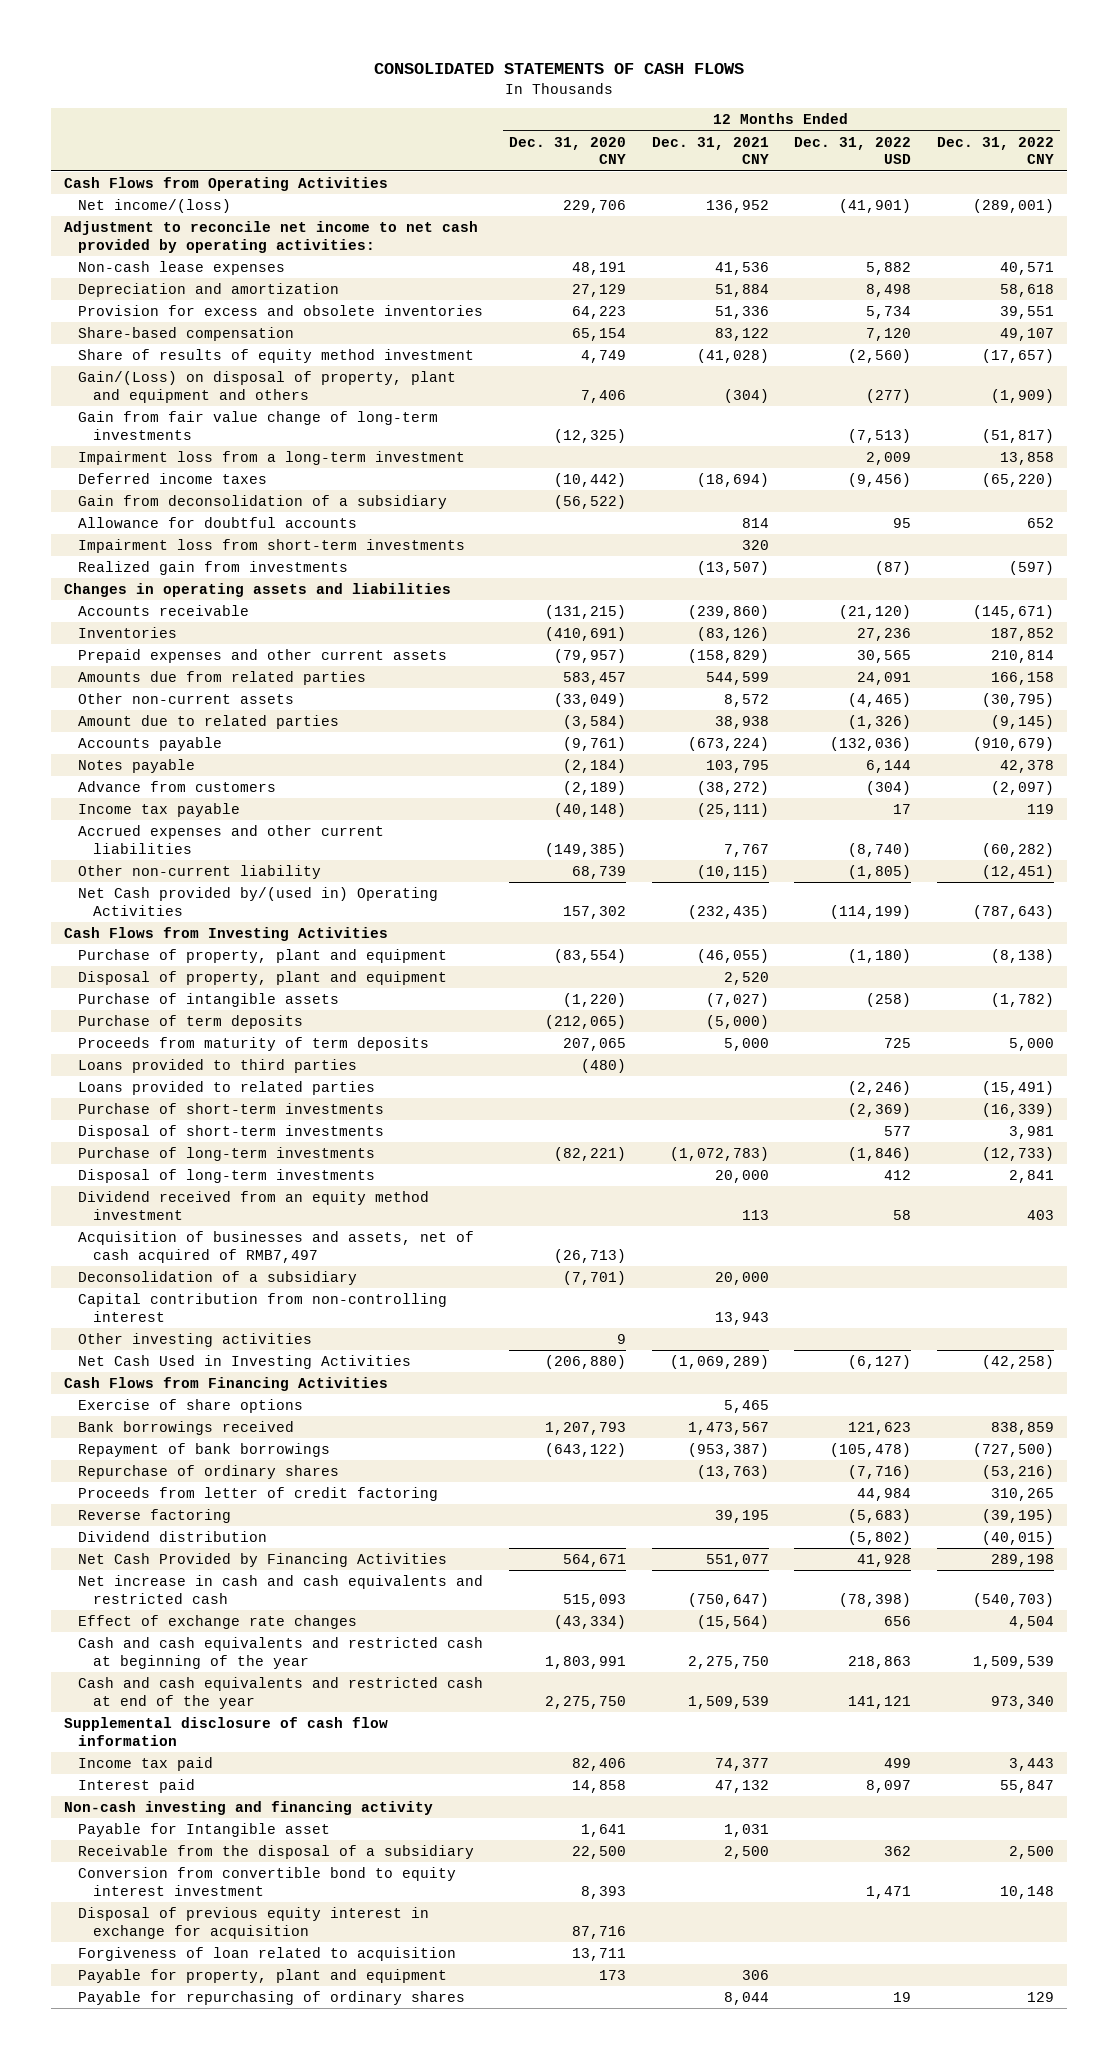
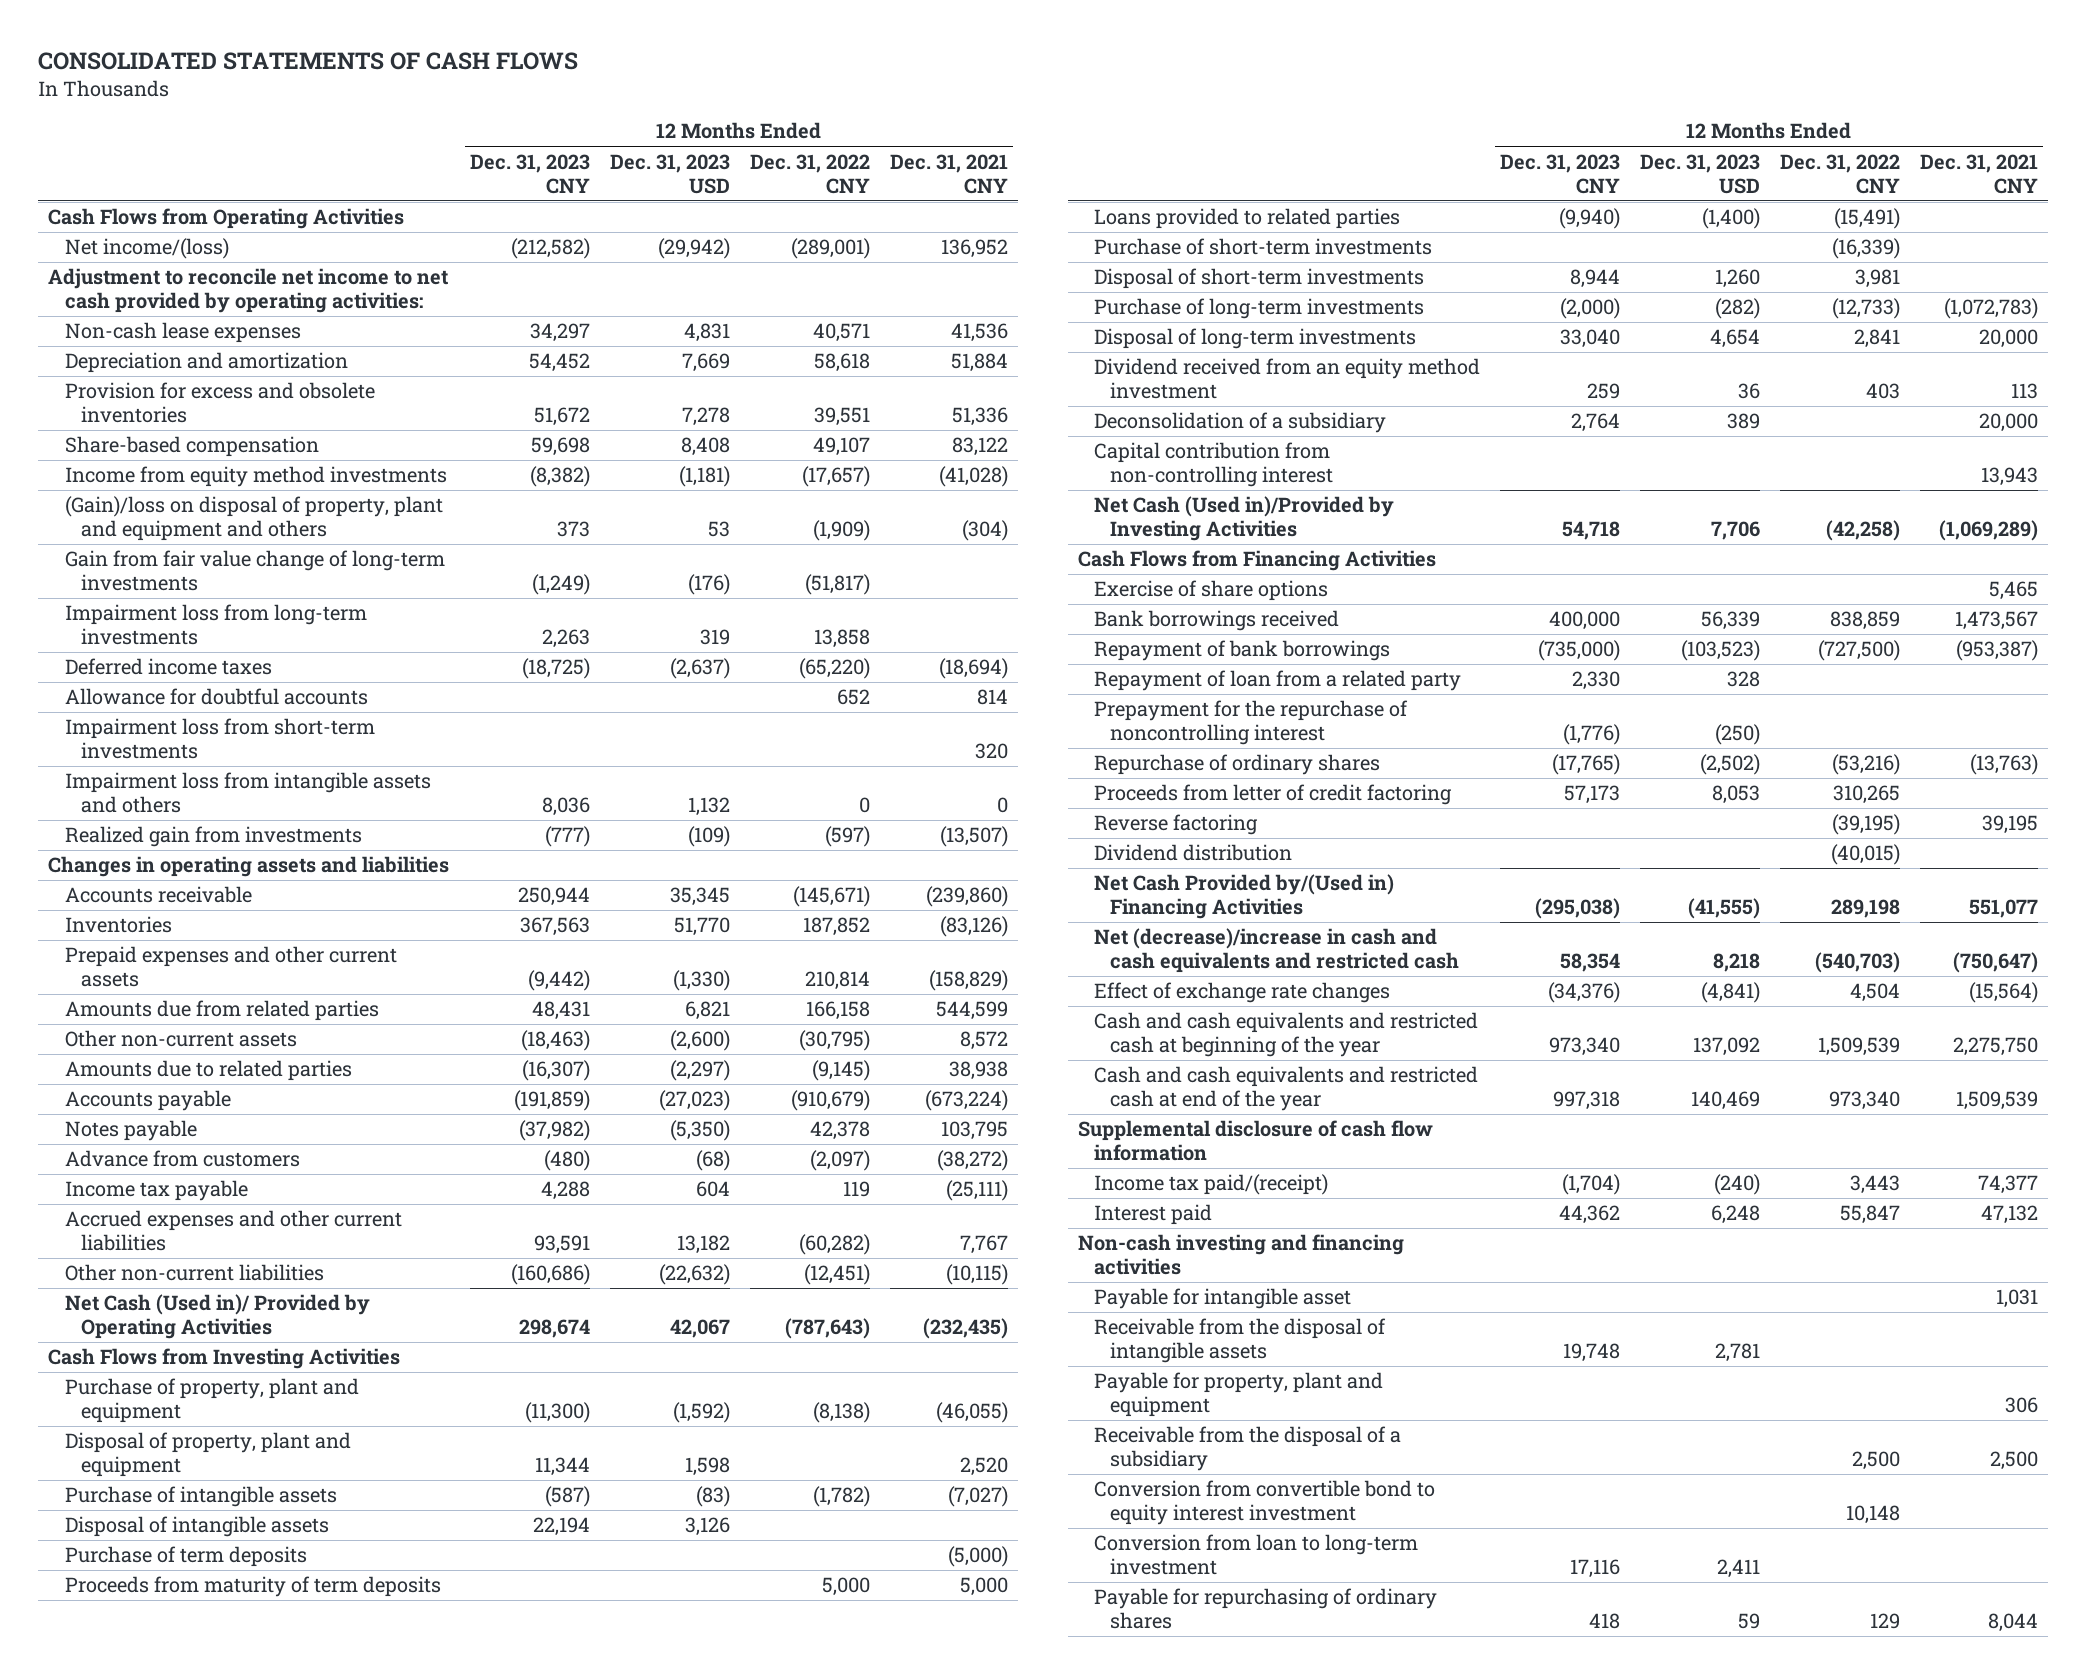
- | 12 Months Ended Dec. 31, 2020 CNY | 12 Months Ended Dec. 31, 2021 CNY | 12 Months Ended Dec. 31, 2022 USD | 12 Months Ended Dec. 31, 2022 CNY
+ | 12 Months Ended Dec. 31, 2023 CNY | 12 Months Ended Dec. 31, 2023 USD | 12 Months Ended Dec. 31, 2022 CNY | 12 Months Ended Dec. 31, 2021 CNY
- Share of results of equity method investment | 4,749 | (41,028) | (2,560) | (17,657)
- Gain/(Loss) on disposal of property, plant and equipment and others | 7,406 | (304) | (277) | (1,909)
+ Income from equity method investments | (8,382) | (1,181) | (17,657) | (41,028)
+ (Gain)/loss on disposal of property, plant and equipment and others | 373 | 53 | (1,909) | (304)
- Impairment loss from a long-term investment | | | 2,009 | 13,858
+ Impairment loss from long-term investments | 2,263 | 319 | 13,858 |
- Gain from deconsolidation of a subsidiary | (56,522) | | |
+ Impairment loss from intangible assets and others | 8,036 | 1,132 | 0 | 0
- Amount due to related parties | (3,584) | 38,938 | (1,326) | (9,145)
+ Amounts due to related parties | (16,307) | (2,297) | (9,145) | 38,938
- Other non-current liability | 68,739 | (10,115) | (1,805) | (12,451)
- Net Cash provided by/(used in) Operating Activities | 157,302 | (232,435) | (114,199) | (787,643)
+ Other non-current liabilities | (160,686) | (22,632) | (12,451) | (10,115)
+ Net Cash (Used in)/ Provided by Operating Activities | 298,674 | 42,067 | (787,643) | (232,435)
+ Disposal of intangible assets | 22,194 | 3,126 | |
- Loans provided to third parties | (480) | | |
- Acquisition of businesses and assets, net of cash acquired of RMB7,497 | (26,713) | | |
- Other investing activities | 9 | | |
- Net Cash Used in Investing Activities | (206,880) | (1,069,289) | (6,127) | (42,258)
+ Net Cash (Used in)/Provided by Investing Activities | 54,718 | 7,706 | (42,258) | (1,069,289)
+ Repayment of loan from a related party | 2,330 | 328 | |
+ Prepayment for the repurchase of noncontrolling interest | (1,776) | (250) | |
- Net Cash Provided by Financing Activities | 564,671 | 551,077 | 41,928 | 289,198
- Net increase in cash and cash equivalents and restricted cash | 515,093 | (750,647) | (78,398) | (540,703)
+ Net Cash Provided by/(Used in) Financing Activities | (295,038) | (41,555) | 289,198 | 551,077
+ Net (decrease)/increase in cash and cash equivalents and restricted cash | 58,354 | 8,218 | (540,703) | (750,647)
- Income tax paid | 82,406 | 74,377 | 499 | 3,443
+ Income tax paid/(receipt) | (1,704) | (240) | 3,443 | 74,377
- Non-cash investing and financing activity
- Payable for Intangible asset | 1,641 | 1,031 | |
+ Non-cash investing and financing activities
+ Payable for intangible asset | | | | 1,031
+ Receivable from the disposal of intangible assets | 19,748 | 2,781 | |
moved up: Payable for property, plant and equipment | | | | 306
- Disposal of previous equity interest in exchange for acquisition | 87,716 | | |
- Forgiveness of loan related to acquisition | 13,711 | | |
+ Conversion from loan to long-term investment | 17,116 | 2,411 | |

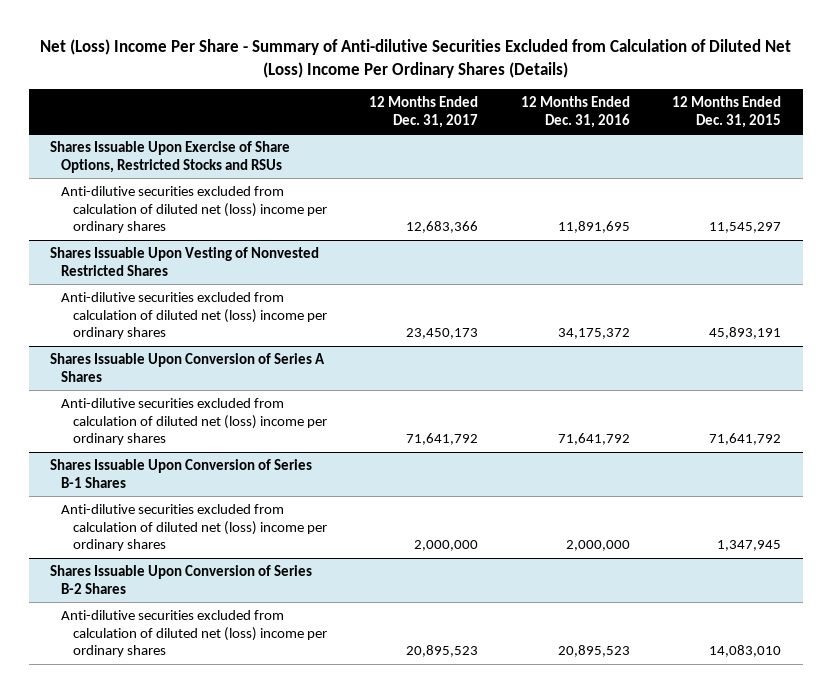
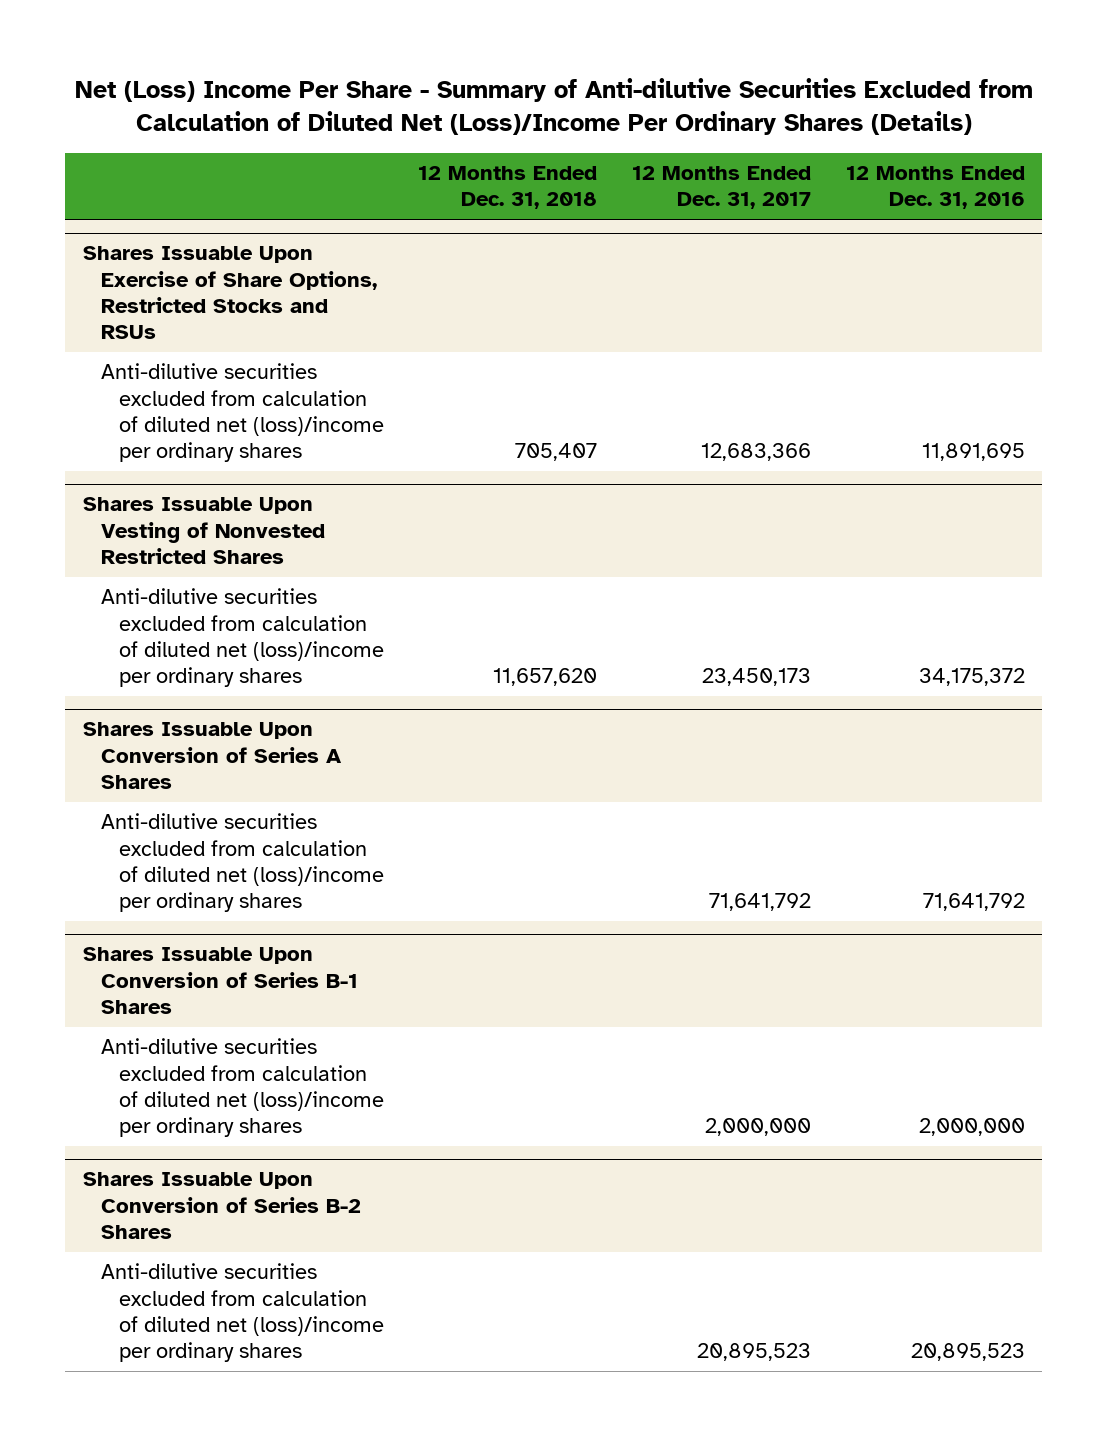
- Net (Loss) Income Per Share - Summary of Anti-dilutive Securities Excluded from Calculation of Diluted Net (Loss) Income Per Ordinary Shares (Details)
+ Net (Loss) Income Per Share - Summary of Anti-dilutive Securities Excluded from Calculation of Diluted Net (Loss)/Income Per Ordinary Shares (Details)
- | 12 Months Ended Dec. 31, 2017 | 12 Months Ended Dec. 31, 2016 | 12 Months Ended Dec. 31, 2015
+ | 12 Months Ended Dec. 31, 2018 | 12 Months Ended Dec. 31, 2017 | 12 Months Ended Dec. 31, 2016
@ Shares Issuable Upon Exercise of Share Options, Restricted Stocks and RSUs
- Anti-dilutive securities excluded from calculation of diluted net (loss) income per ordinary shares | 12,683,366 | 11,891,695 | 11,545,297
+ Anti-dilutive securities excluded from calculation of diluted net (loss)/income per ordinary shares | 705,407 | 12,683,366 | 11,891,695
@ Shares Issuable Upon Vesting of Nonvested Restricted Shares
- Anti-dilutive securities excluded from calculation of diluted net (loss) income per ordinary shares | 23,450,173 | 34,175,372 | 45,893,191
+ Anti-dilutive securities excluded from calculation of diluted net (loss)/income per ordinary shares | 11,657,620 | 23,450,173 | 34,175,372
@ Shares Issuable Upon Conversion of Series A Shares
- Anti-dilutive securities excluded from calculation of diluted net (loss) income per ordinary shares | 71,641,792 | 71,641,792 | 71,641,792
+ Anti-dilutive securities excluded from calculation of diluted net (loss)/income per ordinary shares | | 71,641,792 | 71,641,792
@ Shares Issuable Upon Conversion of Series B-1 Shares
- Anti-dilutive securities excluded from calculation of diluted net (loss) income per ordinary shares | 2,000,000 | 2,000,000 | 1,347,945
+ Anti-dilutive securities excluded from calculation of diluted net (loss)/income per ordinary shares | | 2,000,000 | 2,000,000
@ Shares Issuable Upon Conversion of Series B-2 Shares
- Anti-dilutive securities excluded from calculation of diluted net (loss) income per ordinary shares | 20,895,523 | 20,895,523 | 14,083,010
+ Anti-dilutive securities excluded from calculation of diluted net (loss)/income per ordinary shares | | 20,895,523 | 20,895,523

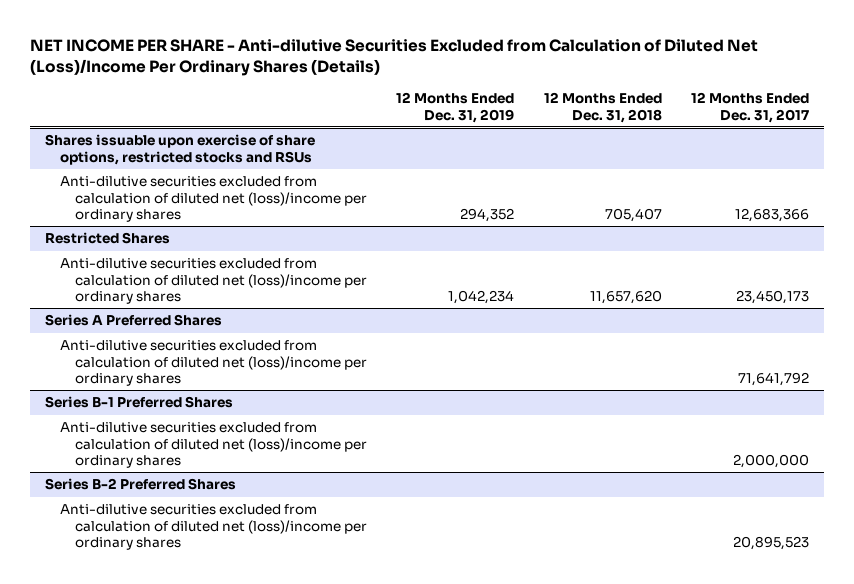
- Net (Loss) Income Per Share - Summary of Anti-dilutive Securities Excluded from Calculation of Diluted Net (Loss)/Income Per Ordinary Shares (Details)
+ NET INCOME PER SHARE - Anti-dilutive Securities Excluded from Calculation of Diluted Net (Loss)/Income Per Ordinary Shares (Details)
- | 12 Months Ended Dec. 31, 2018 | 12 Months Ended Dec. 31, 2017 | 12 Months Ended Dec. 31, 2016
+ | 12 Months Ended Dec. 31, 2019 | 12 Months Ended Dec. 31, 2018 | 12 Months Ended Dec. 31, 2017
- Shares Issuable Upon Exercise of Share Options, Restricted Stocks and RSUs
+ Shares issuable upon exercise of share options, restricted stocks and RSUs
- Shares Issuable Upon Vesting of Nonvested Restricted Shares
+ Restricted Shares
- Shares Issuable Upon Conversion of Series A Shares
+ Series A Preferred Shares
- Shares Issuable Upon Conversion of Series B-1 Shares
+ Series B-1 Preferred Shares
- Shares Issuable Upon Conversion of Series B-2 Shares
+ Series B-2 Preferred Shares

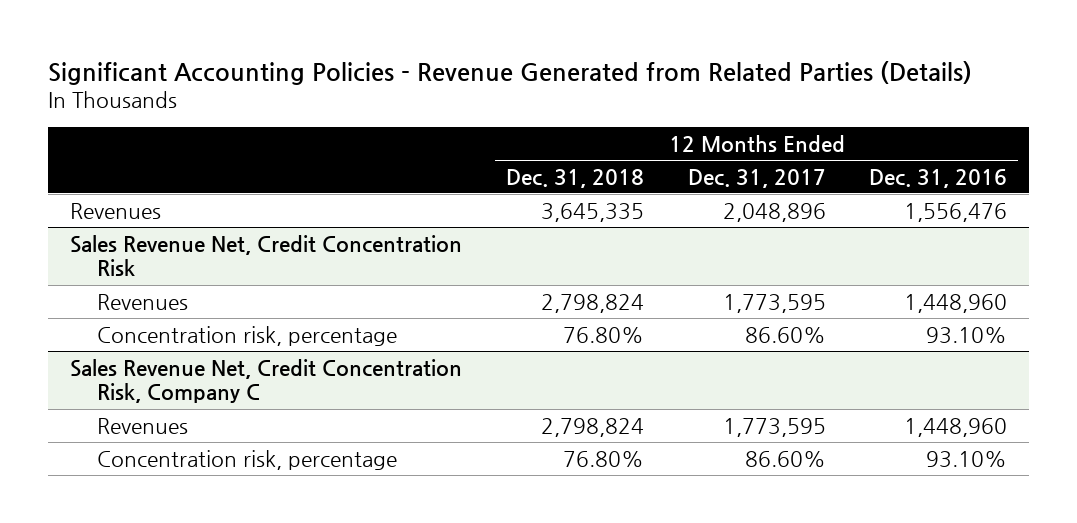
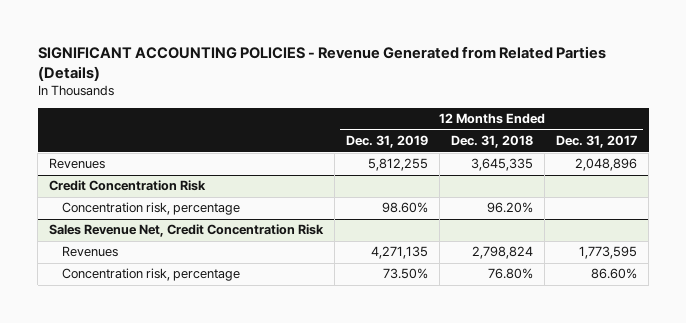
- Significant Accounting Policies - Revenue Generated from Related Parties (Details)
+ SIGNIFICANT ACCOUNTING POLICIES - Revenue Generated from Related Parties (Details)
- | 12 Months Ended Dec. 31, 2018 | 12 Months Ended Dec. 31, 2017 | 12 Months Ended Dec. 31, 2016
+ | 12 Months Ended Dec. 31, 2019 | 12 Months Ended Dec. 31, 2018 | 12 Months Ended Dec. 31, 2017
+ Credit Concentration Risk
+ Concentration risk, percentage | 98.60% | 96.20% |
- Sales Revenue Net, Credit Concentration Risk, Company C
- Revenues | 2,798,824 | 1,773,595 | 1,448,960
- Concentration risk, percentage | 76.80% | 86.60% | 93.10%

